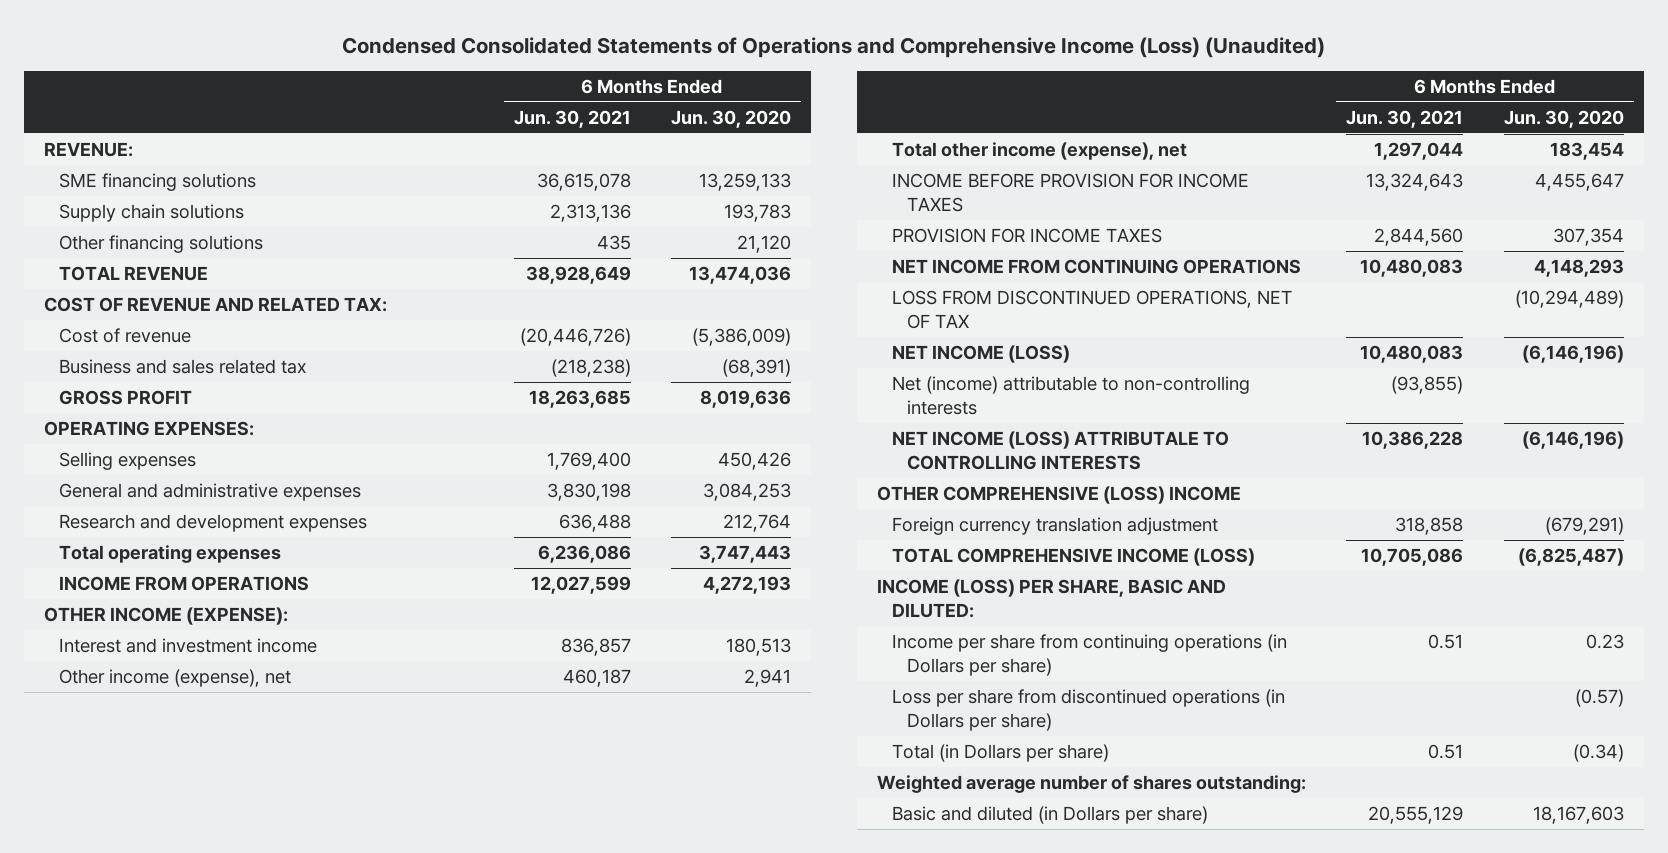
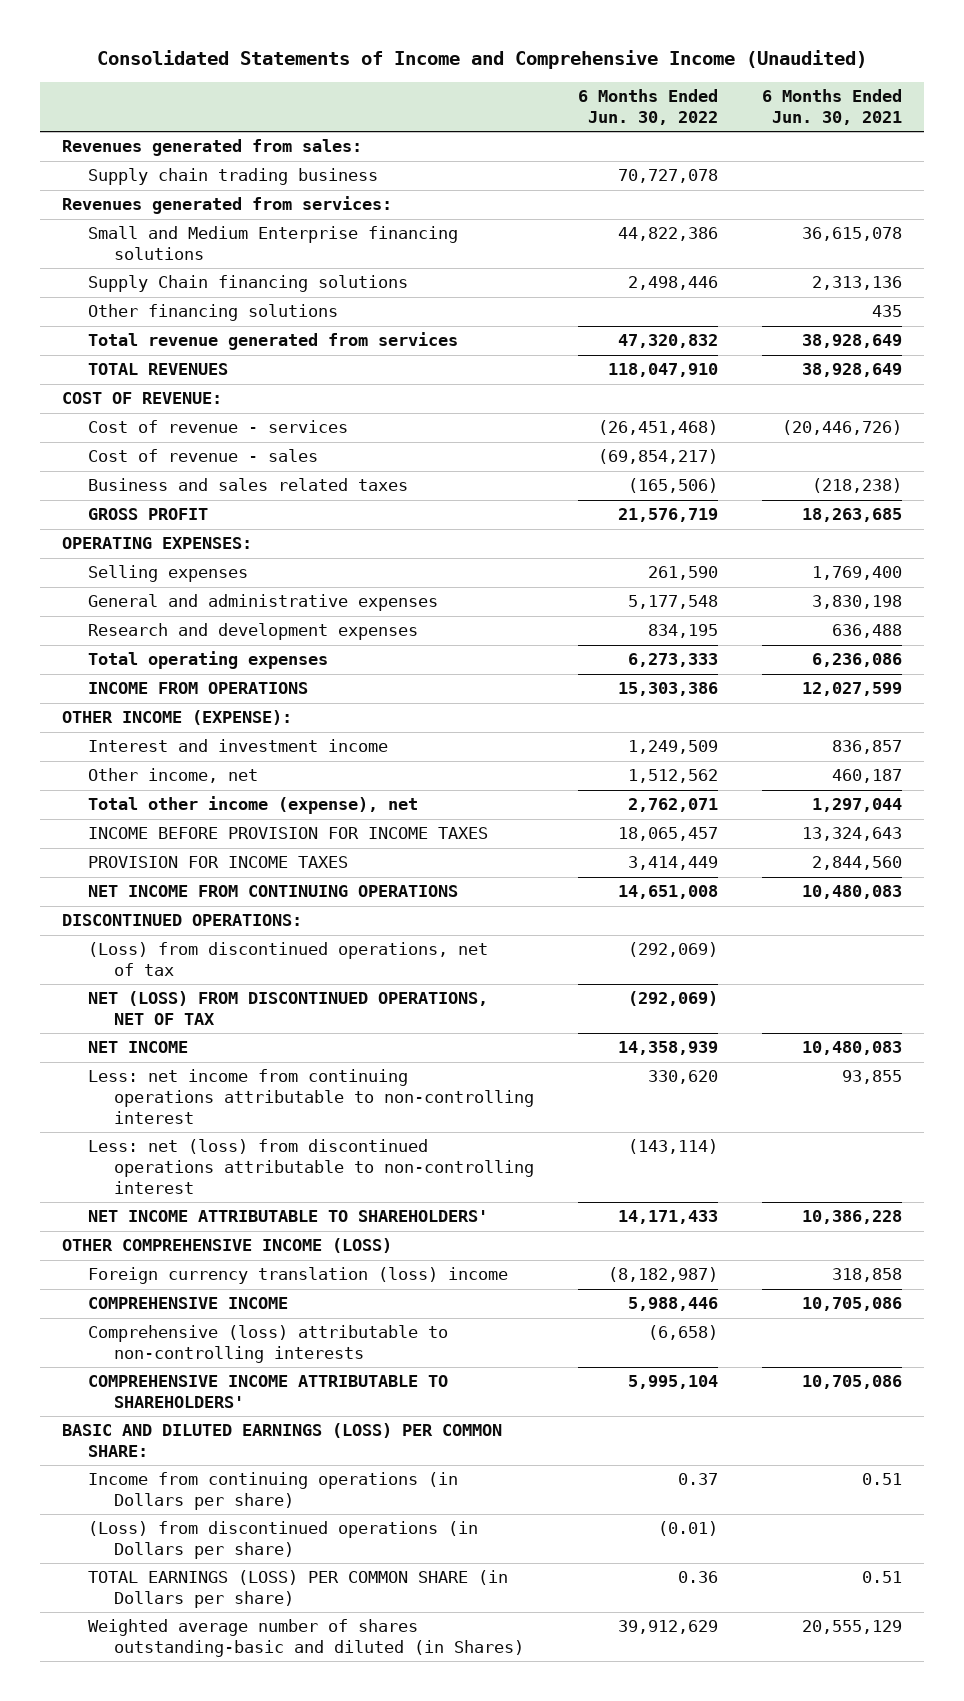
- Condensed Consolidated Statements of Operations and Comprehensive Income (Loss) (Unaudited)
+ Consolidated Statements of Income and Comprehensive Income (Unaudited)
- | 6 Months Ended Jun. 30, 2021 | 6 Months Ended Jun. 30, 2020
+ | 6 Months Ended Jun. 30, 2022 | 6 Months Ended Jun. 30, 2021
- REVENUE:
- SME financing solutions | 36,615,078 | 13,259,133
- Supply chain solutions | 2,313,136 | 193,783
+ Revenues generated from sales:
+ Supply chain trading business | 70,727,078 |
+ Revenues generated from services:
+ Small and Medium Enterprise financing solutions | 44,822,386 | 36,615,078
+ Supply Chain financing solutions | 2,498,446 | 2,313,136
- TOTAL REVENUE | 38,928,649 | 13,474,036
- COST OF REVENUE AND RELATED TAX:
- Cost of revenue | (20,446,726) | (5,386,009)
- Business and sales related tax | (218,238) | (68,391)
+ Total revenue generated from services | 47,320,832 | 38,928,649
+ TOTAL REVENUES | 118,047,910 | 38,928,649
+ COST OF REVENUE:
+ Cost of revenue - services | (26,451,468) | (20,446,726)
+ Cost of revenue - sales | (69,854,217) |
+ Business and sales related taxes | (165,506) | (218,238)
- Other income (expense), net | 460,187 | 2,941
+ Other income, net | 1,512,562 | 460,187
- LOSS FROM DISCONTINUED OPERATIONS, NET OF TAX | | (10,294,489)
- NET INCOME (LOSS) | 10,480,083 | (6,146,196)
- Net (income) attributable to non-controlling interests | (93,855) |
- NET INCOME (LOSS) ATTRIBUTALE TO CONTROLLING INTERESTS | 10,386,228 | (6,146,196)
- OTHER COMPREHENSIVE (LOSS) INCOME
- Foreign currency translation adjustment | 318,858 | (679,291)
- TOTAL COMPREHENSIVE INCOME (LOSS) | 10,705,086 | (6,825,487)
- INCOME (LOSS) PER SHARE, BASIC AND DILUTED:
- Income per share from continuing operations (in Dollars per share) | 0.51 | 0.23
- Loss per share from discontinued operations (in Dollars per share) | | (0.57)
- Total (in Dollars per share) | 0.51 | (0.34)
- Weighted average number of shares outstanding:
- Basic and diluted (in Dollars per share) | 20,555,129 | 18,167,603
+ DISCONTINUED OPERATIONS:
+ (Loss) from discontinued operations, net of tax | (292,069) |
+ NET (LOSS) FROM DISCONTINUED OPERATIONS, NET OF TAX | (292,069) |
+ NET INCOME | 14,358,939 | 10,480,083
+ Less: net income from continuing operations attributable to non-controlling interest | 330,620 | 93,855
+ Less: net (loss) from discontinued operations attributable to non-controlling interest | (143,114) |
+ NET INCOME ATTRIBUTABLE TO SHAREHOLDERS' | 14,171,433 | 10,386,228
+ OTHER COMPREHENSIVE INCOME (LOSS)
+ Foreign currency translation (loss) income | (8,182,987) | 318,858
+ COMPREHENSIVE INCOME | 5,988,446 | 10,705,086
+ Comprehensive (loss) attributable to non-controlling interests | (6,658) |
+ COMPREHENSIVE INCOME ATTRIBUTABLE TO SHAREHOLDERS' | 5,995,104 | 10,705,086
+ BASIC AND DILUTED EARNINGS (LOSS) PER COMMON SHARE:
+ Income from continuing operations (in Dollars per share) | 0.37 | 0.51
+ (Loss) from discontinued operations (in Dollars per share) | (0.01) |
+ TOTAL EARNINGS (LOSS) PER COMMON SHARE (in Dollars per share) | 0.36 | 0.51
+ Weighted average number of shares outstanding-basic and diluted (in Shares) | 39,912,629 | 20,555,129

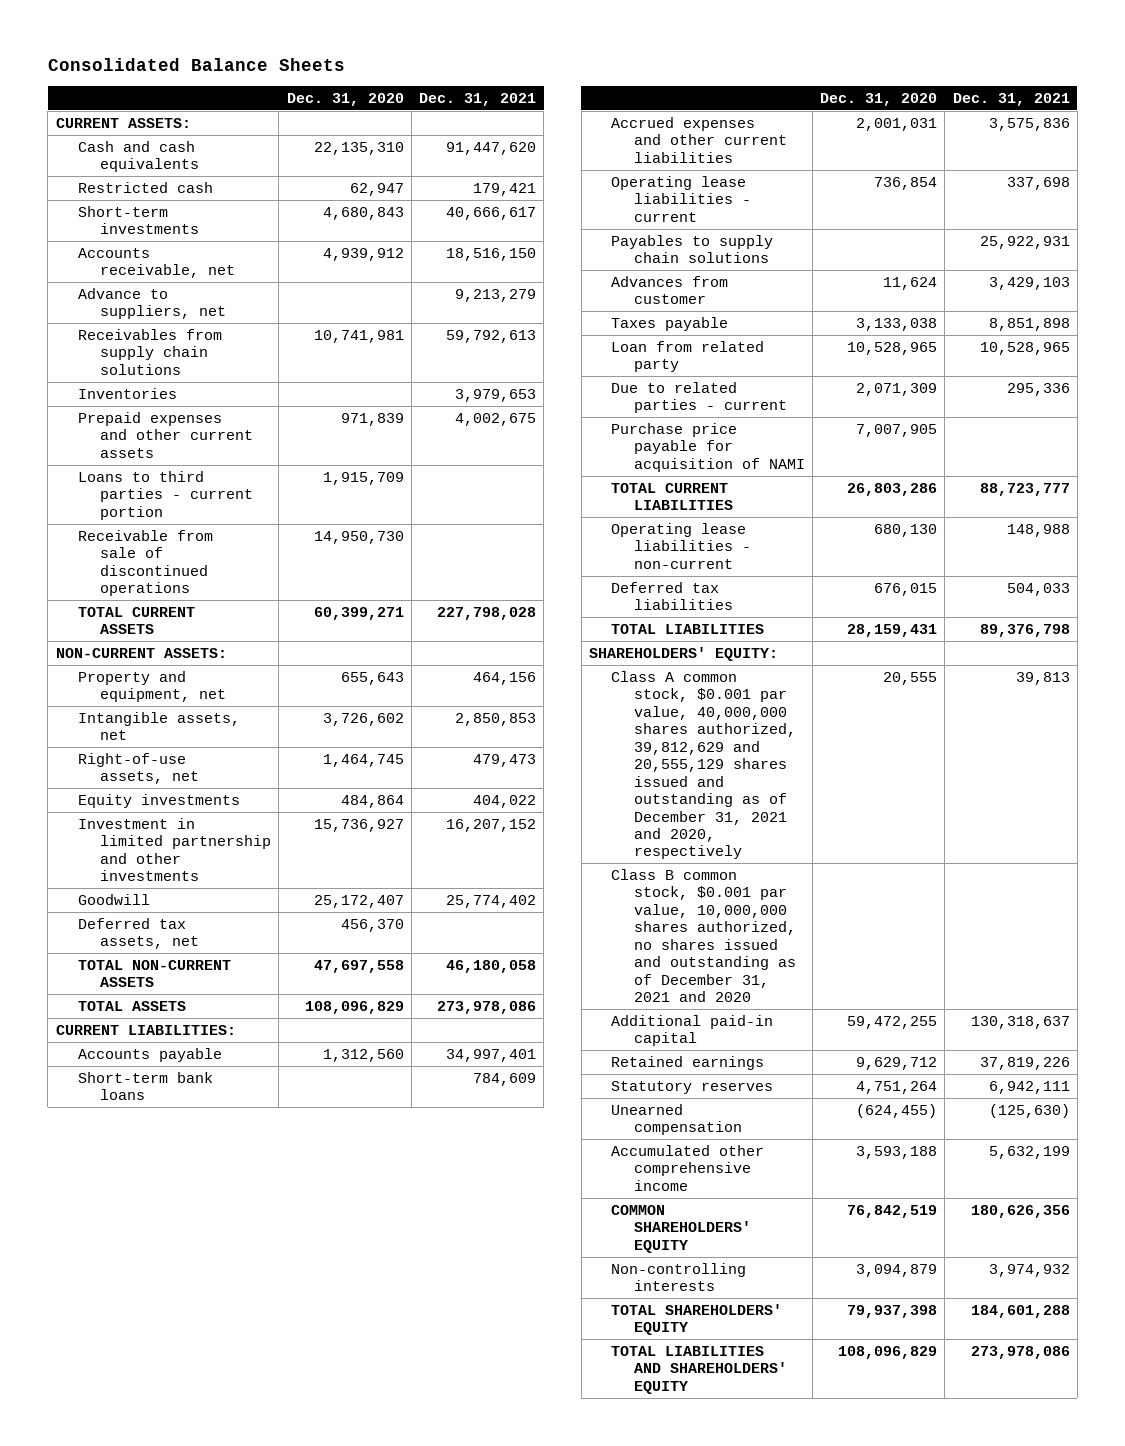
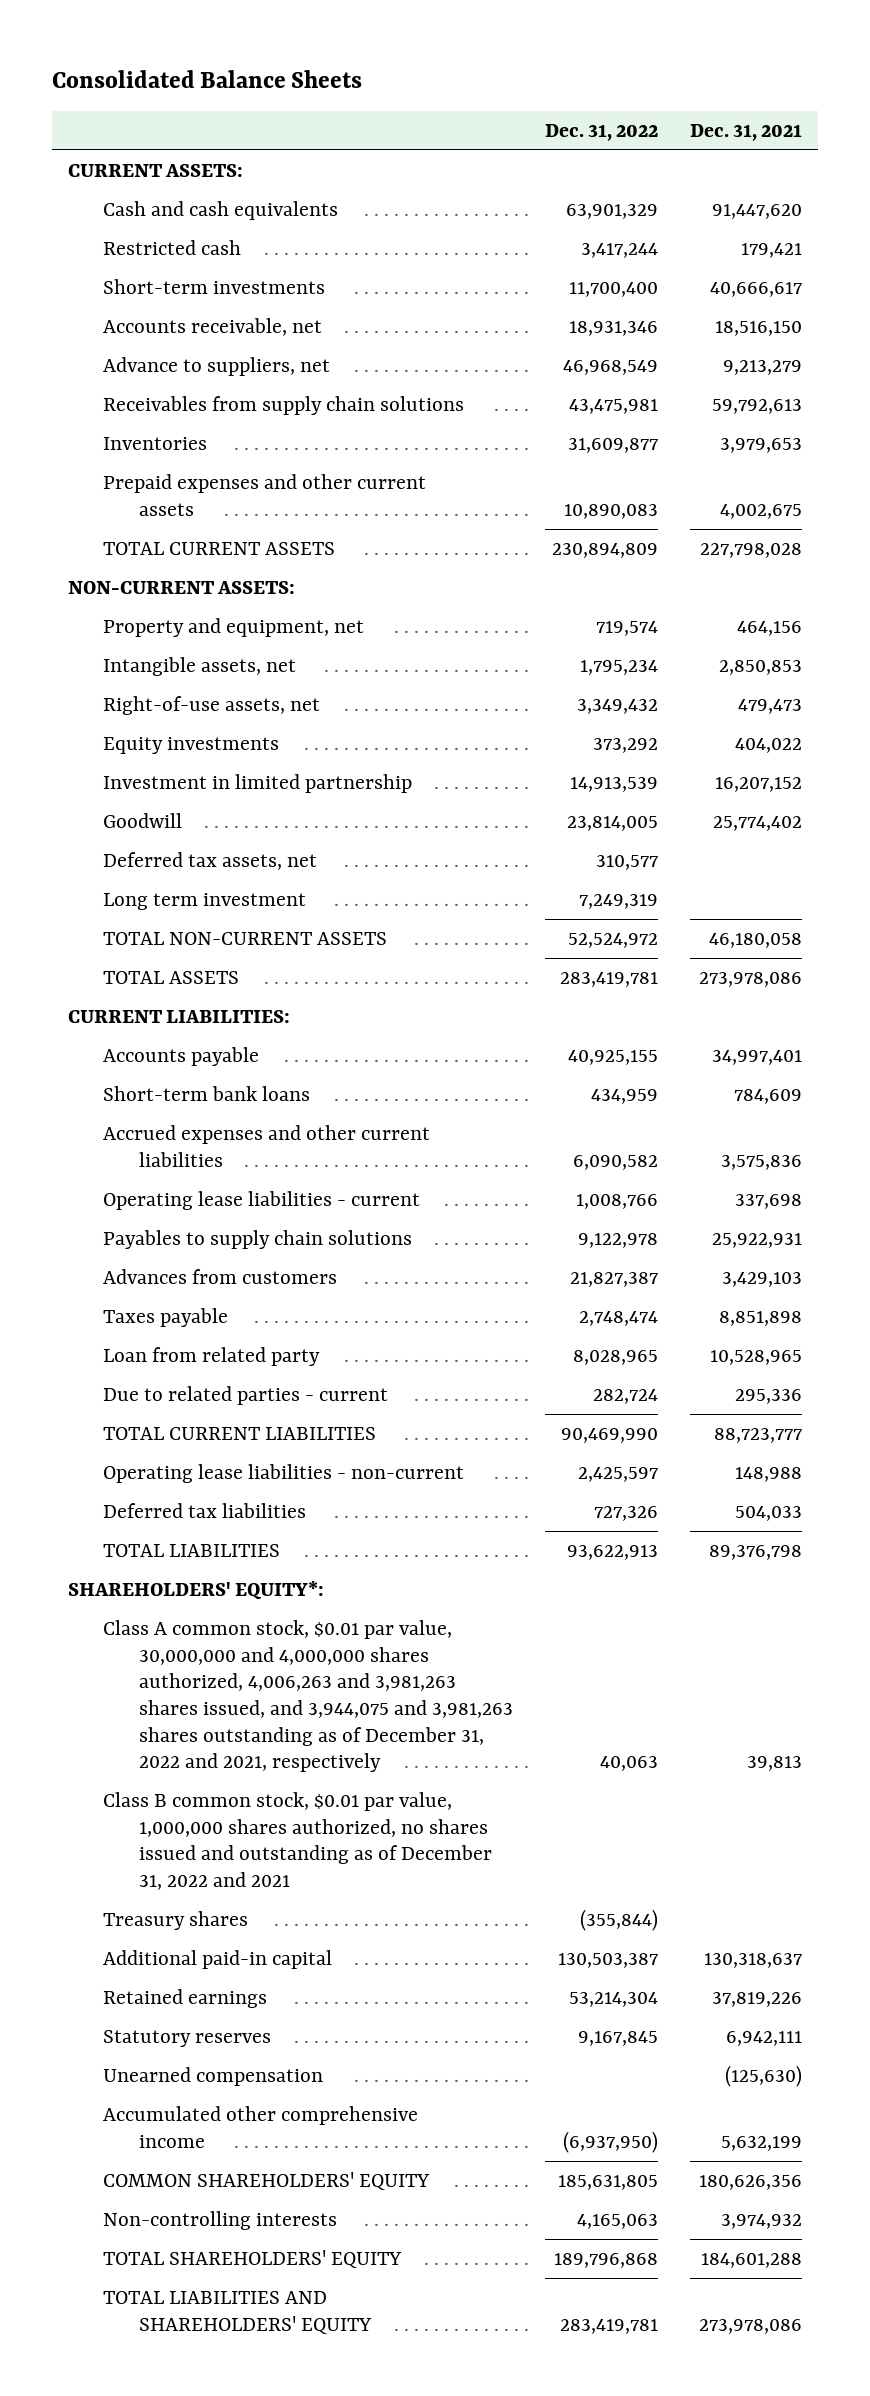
- | Dec. 31, 2020 | Dec. 31, 2021
+ | Dec. 31, 2022 | Dec. 31, 2021
- Loans to third parties - current portion | 1,915,709 |
- Receivable from sale of discontinued operations | 14,950,730 |
- Investment in limited partnership and other investments | 15,736,927 | 16,207,152
+ Investment in limited partnership | 14,913,539 | 16,207,152
+ Long term investment | 7,249,319 |
- Advances from customer | 11,624 | 3,429,103
+ Advances from customers | 21,827,387 | 3,429,103
- Purchase price payable for acquisition of NAMI | 7,007,905 |
- SHAREHOLDERS' EQUITY:
- Class A common stock, $0.001 par value, 40,000,000 shares authorized, 39,812,629 and 20,555,129 shares issued and outstanding as of December 31, 2021 and 2020, respectively | 20,555 | 39,813
- Class B common stock, $0.001 par value, 10,000,000 shares authorized, no shares issued and outstanding as of December 31, 2021 and 2020
+ SHAREHOLDERS' EQUITY*:
+ Class A common stock, $0.01 par value, 30,000,000 and 4,000,000 shares authorized, 4,006,263 and 3,981,263 shares issued, and 3,944,075 and 3,981,263 shares outstanding as of December 31, 2022 and 2021, respectively | 40,063 | 39,813
+ Class B common stock, $0.01 par value, 1,000,000 shares authorized, no shares issued and outstanding as of December 31, 2022 and 2021
+ Treasury shares | (355,844) |

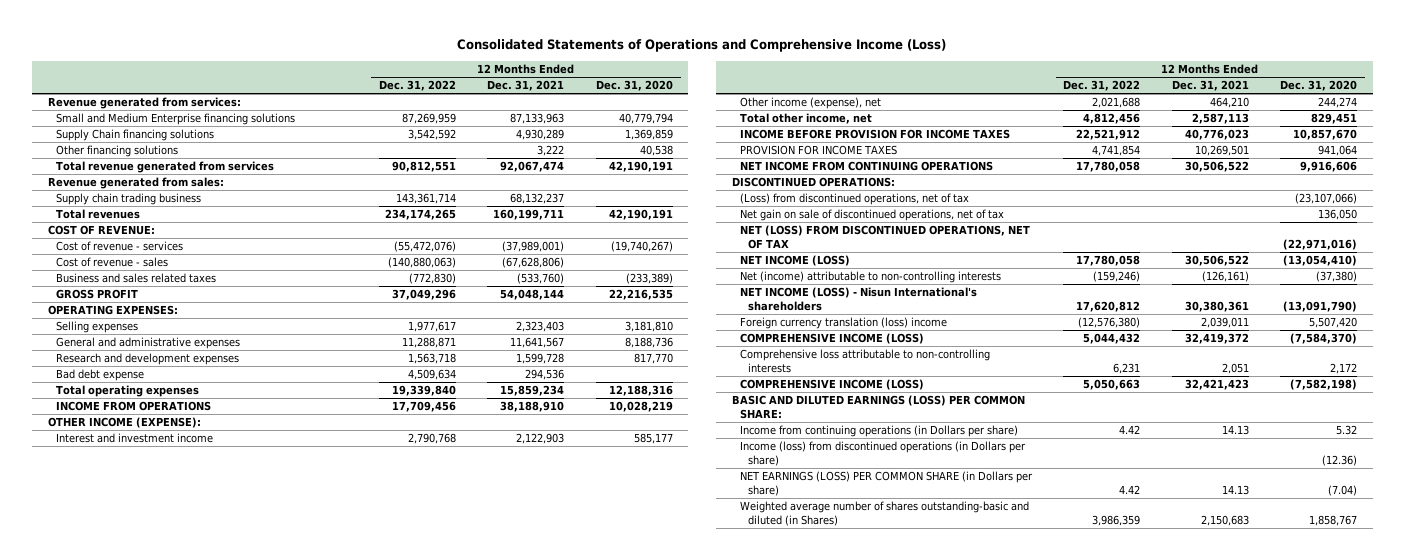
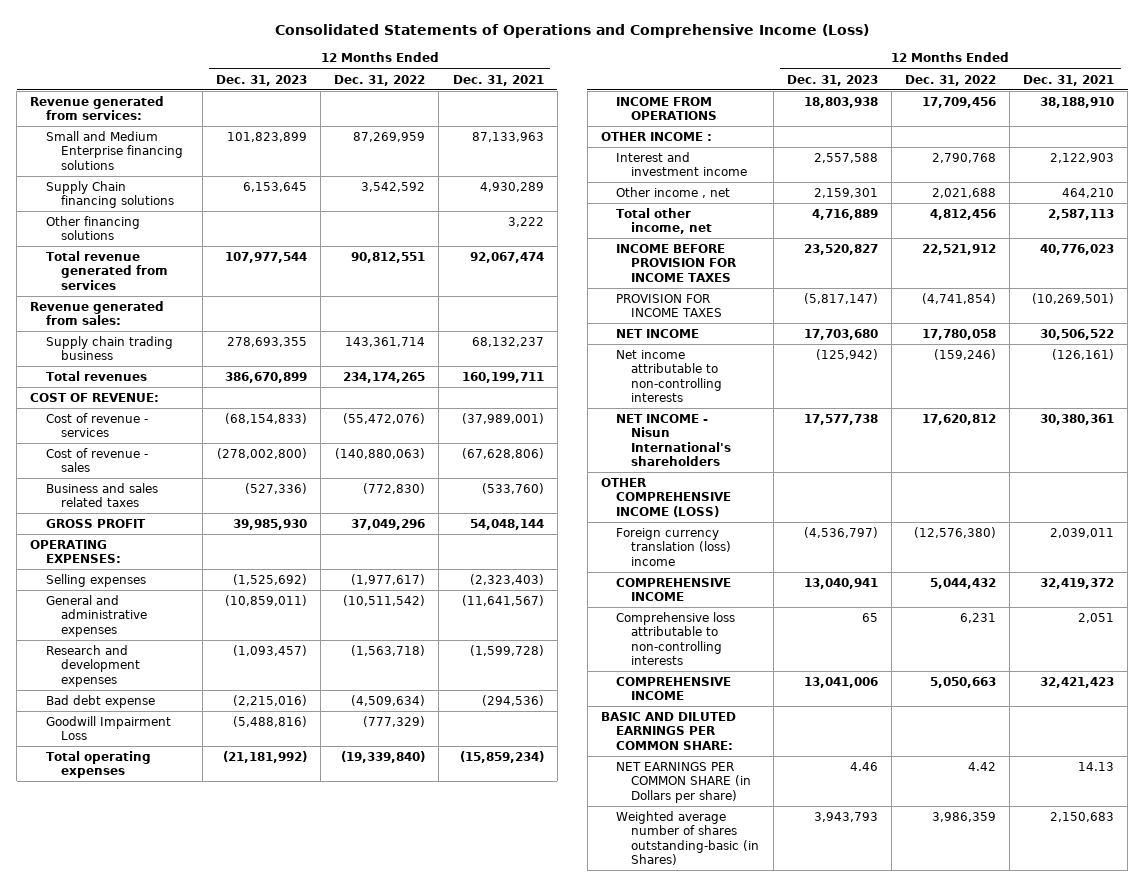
- | 12 Months Ended Dec. 31, 2022 | 12 Months Ended Dec. 31, 2021 | 12 Months Ended Dec. 31, 2020
+ | 12 Months Ended Dec. 31, 2023 | 12 Months Ended Dec. 31, 2022 | 12 Months Ended Dec. 31, 2021
- Selling expenses | 1,977,617 | 2,323,403 | 3,181,810
- General and administrative expenses | 11,288,871 | 11,641,567 | 8,188,736
- Research and development expenses | 1,563,718 | 1,599,728 | 817,770
- Bad debt expense | 4,509,634 | 294,536 |
- Total operating expenses | 19,339,840 | 15,859,234 | 12,188,316
+ Selling expenses | (1,525,692) | (1,977,617) | (2,323,403)
+ General and administrative expenses | (10,859,011) | (10,511,542) | (11,641,567)
+ Research and development expenses | (1,093,457) | (1,563,718) | (1,599,728)
+ Bad debt expense | (2,215,016) | (4,509,634) | (294,536)
+ Goodwill Impairment Loss | (5,488,816) | (777,329) |
+ Total operating expenses | (21,181,992) | (19,339,840) | (15,859,234)
- OTHER INCOME (EXPENSE):
+ OTHER INCOME :
- Other income (expense), net | 2,021,688 | 464,210 | 244,274
+ Other income , net | 2,159,301 | 2,021,688 | 464,210
- PROVISION FOR INCOME TAXES | 4,741,854 | 10,269,501 | 941,064
- NET INCOME FROM CONTINUING OPERATIONS | 17,780,058 | 30,506,522 | 9,916,606
- DISCONTINUED OPERATIONS:
- (Loss) from discontinued operations, net of tax | | | (23,107,066)
- Net gain on sale of discontinued operations, net of tax | | | 136,050
- NET (LOSS) FROM DISCONTINUED OPERATIONS, NET OF TAX | | | (22,971,016)
- NET INCOME (LOSS) | 17,780,058 | 30,506,522 | (13,054,410)
- Net (income) attributable to non-controlling interests | (159,246) | (126,161) | (37,380)
- NET INCOME (LOSS) - Nisun International's shareholders | 17,620,812 | 30,380,361 | (13,091,790)
+ PROVISION FOR INCOME TAXES | (5,817,147) | (4,741,854) | (10,269,501)
+ NET INCOME | 17,703,680 | 17,780,058 | 30,506,522
+ Net income attributable to non-controlling interests | (125,942) | (159,246) | (126,161)
+ NET INCOME - Nisun International's shareholders | 17,577,738 | 17,620,812 | 30,380,361
+ OTHER COMPREHENSIVE INCOME (LOSS)
- COMPREHENSIVE INCOME (LOSS) | 5,044,432 | 32,419,372 | (7,584,370)
+ COMPREHENSIVE INCOME | 13,040,941 | 5,044,432 | 32,419,372
- COMPREHENSIVE INCOME (LOSS) | 5,050,663 | 32,421,423 | (7,582,198)
- BASIC AND DILUTED EARNINGS (LOSS) PER COMMON SHARE:
- Income from continuing operations (in Dollars per share) | 4.42 | 14.13 | 5.32
- Income (loss) from discontinued operations (in Dollars per share) | | | (12.36)
- NET EARNINGS (LOSS) PER COMMON SHARE (in Dollars per share) | 4.42 | 14.13 | (7.04)
- Weighted average number of shares outstanding-basic and diluted (in Shares) | 3,986,359 | 2,150,683 | 1,858,767
+ COMPREHENSIVE INCOME | 13,041,006 | 5,050,663 | 32,421,423
+ BASIC AND DILUTED EARNINGS PER COMMON SHARE:
+ NET EARNINGS PER COMMON SHARE (in Dollars per share) | 4.46 | 4.42 | 14.13
+ Weighted average number of shares outstanding-basic (in Shares) | 3,943,793 | 3,986,359 | 2,150,683

